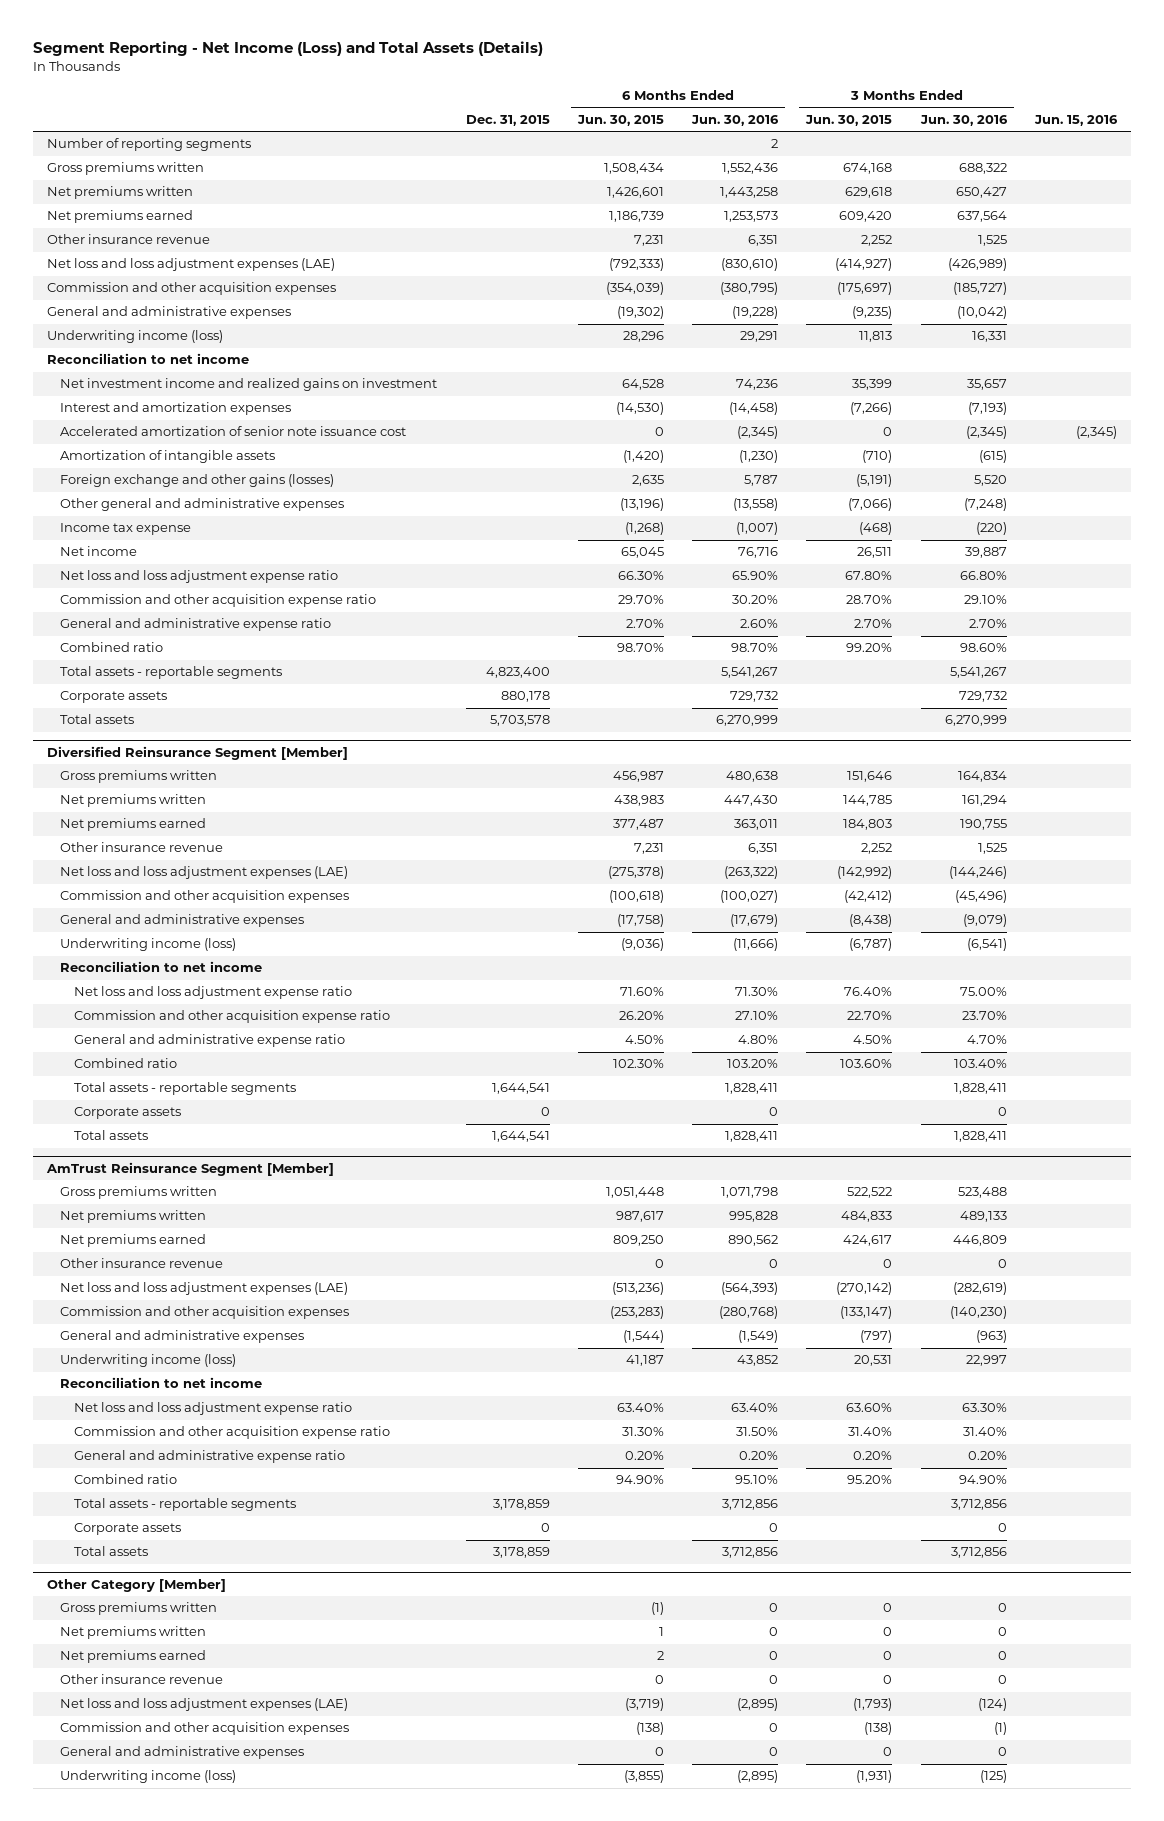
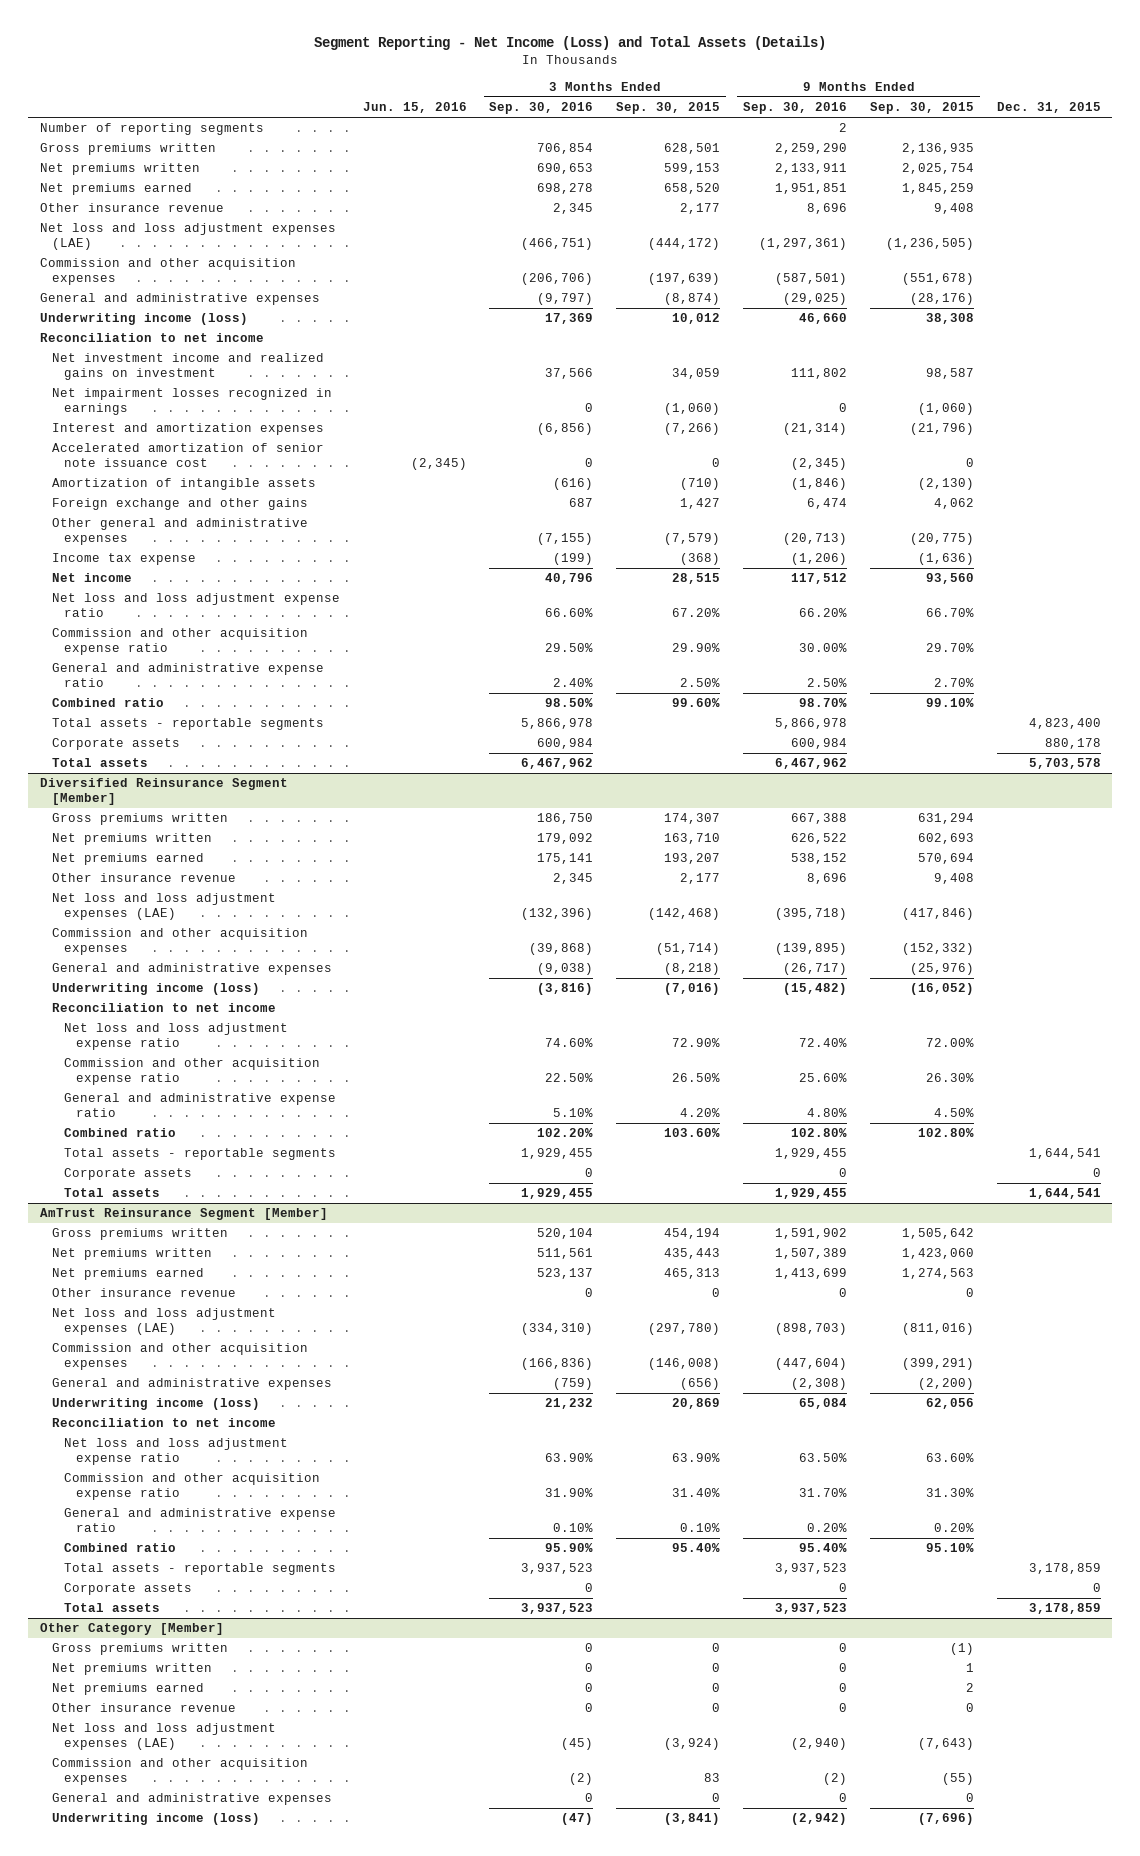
- | Dec. 31, 2015 | 6 Months Ended Jun. 30, 2015 | 6 Months Ended Jun. 30, 2016 | 3 Months Ended Jun. 30, 2015 | 3 Months Ended Jun. 30, 2016 | Jun. 15, 2016
+ | Jun. 15, 2016 | 3 Months Ended Sep. 30, 2016 | 3 Months Ended Sep. 30, 2015 | 9 Months Ended Sep. 30, 2016 | 9 Months Ended Sep. 30, 2015 | Dec. 31, 2015
+ Net impairment losses recognized in earnings | | 0 | (1,060) | 0 | (1,060) |
- Foreign exchange and other gains (losses) | | 2,635 | 5,787 | (5,191) | 5,520 |
+ Foreign exchange and other gains | | 687 | 1,427 | 6,474 | 4,062 |

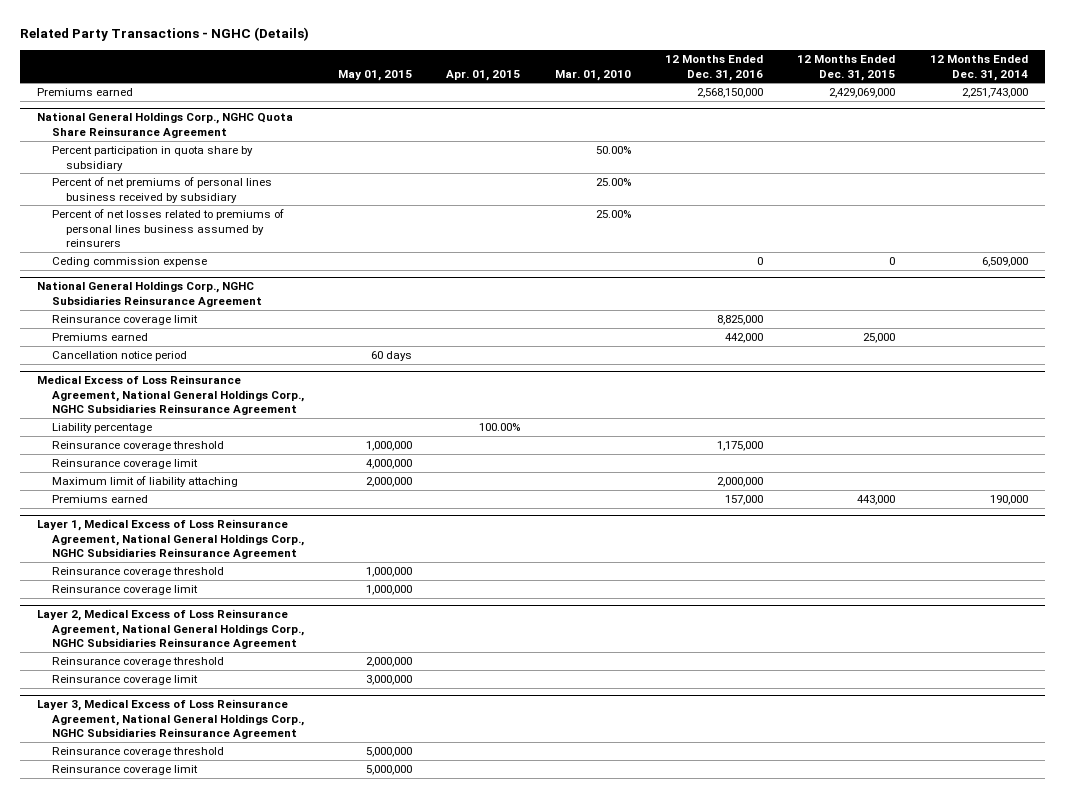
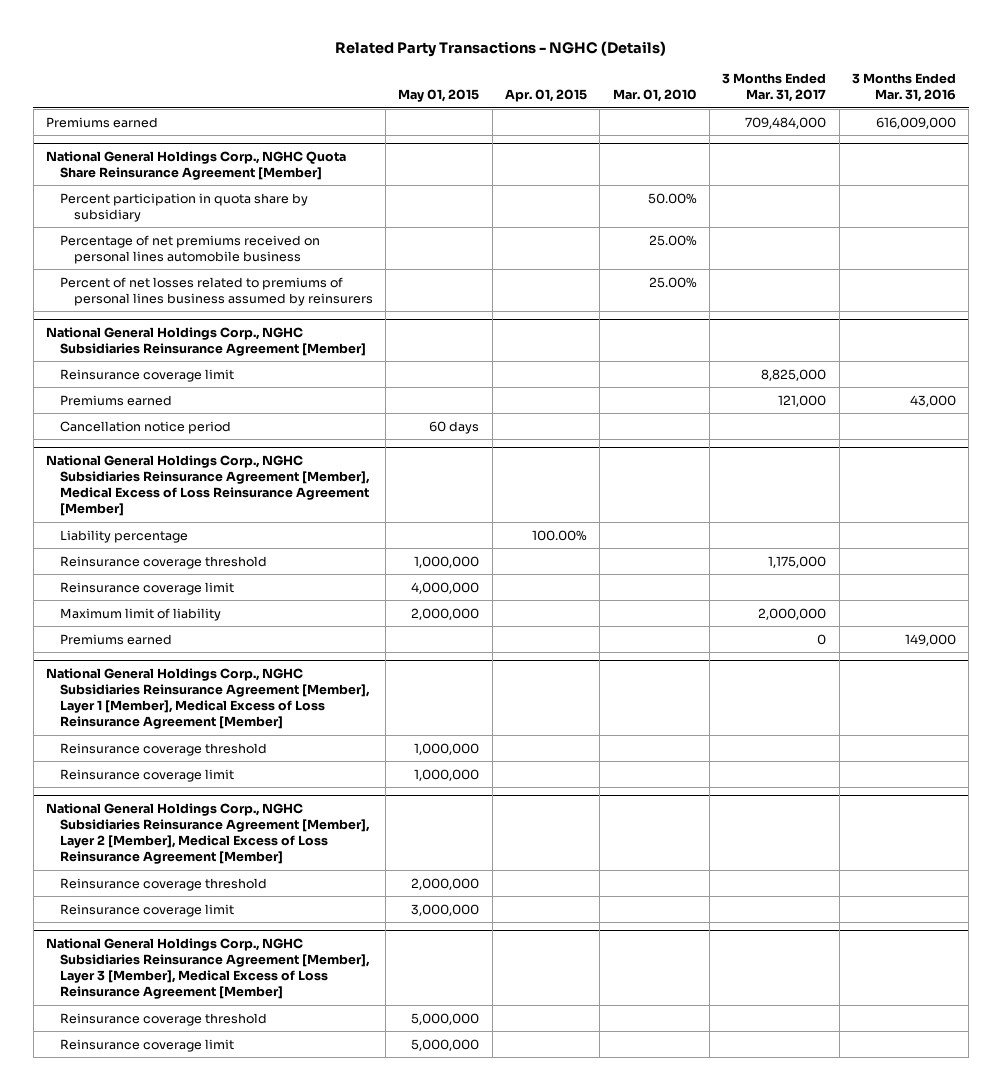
- | May 01, 2015 | Apr. 01, 2015 | Mar. 01, 2010 | 12 Months Ended Dec. 31, 2016 | 12 Months Ended Dec. 31, 2015 | 12 Months Ended Dec. 31, 2014
+ | May 01, 2015 | Apr. 01, 2015 | Mar. 01, 2010 | 3 Months Ended Mar. 31, 2017 | 3 Months Ended Mar. 31, 2016
- National General Holdings Corp., NGHC Quota Share Reinsurance Agreement
+ National General Holdings Corp., NGHC Quota Share Reinsurance Agreement [Member]
- Percent of net premiums of personal lines business received by subsidiary | | | 25.00% | | |
+ Percentage of net premiums received on personal lines automobile business | | | 25.00% | |
- Ceding commission expense | | | | 0 | 0 | 6,509,000
- National General Holdings Corp., NGHC Subsidiaries Reinsurance Agreement
+ National General Holdings Corp., NGHC Subsidiaries Reinsurance Agreement [Member]
- Medical Excess of Loss Reinsurance Agreement, National General Holdings Corp., NGHC Subsidiaries Reinsurance Agreement
+ National General Holdings Corp., NGHC Subsidiaries Reinsurance Agreement [Member], Medical Excess of Loss Reinsurance Agreement [Member]
- Maximum limit of liability attaching | 2,000,000 | | | 2,000,000 | |
+ Maximum limit of liability | 2,000,000 | | | 2,000,000 |
- Layer 1, Medical Excess of Loss Reinsurance Agreement, National General Holdings Corp., NGHC Subsidiaries Reinsurance Agreement
+ National General Holdings Corp., NGHC Subsidiaries Reinsurance Agreement [Member], Layer 1 [Member], Medical Excess of Loss Reinsurance Agreement [Member]
- Layer 2, Medical Excess of Loss Reinsurance Agreement, National General Holdings Corp., NGHC Subsidiaries Reinsurance Agreement
+ National General Holdings Corp., NGHC Subsidiaries Reinsurance Agreement [Member], Layer 2 [Member], Medical Excess of Loss Reinsurance Agreement [Member]
- Layer 3, Medical Excess of Loss Reinsurance Agreement, National General Holdings Corp., NGHC Subsidiaries Reinsurance Agreement
+ National General Holdings Corp., NGHC Subsidiaries Reinsurance Agreement [Member], Layer 3 [Member], Medical Excess of Loss Reinsurance Agreement [Member]

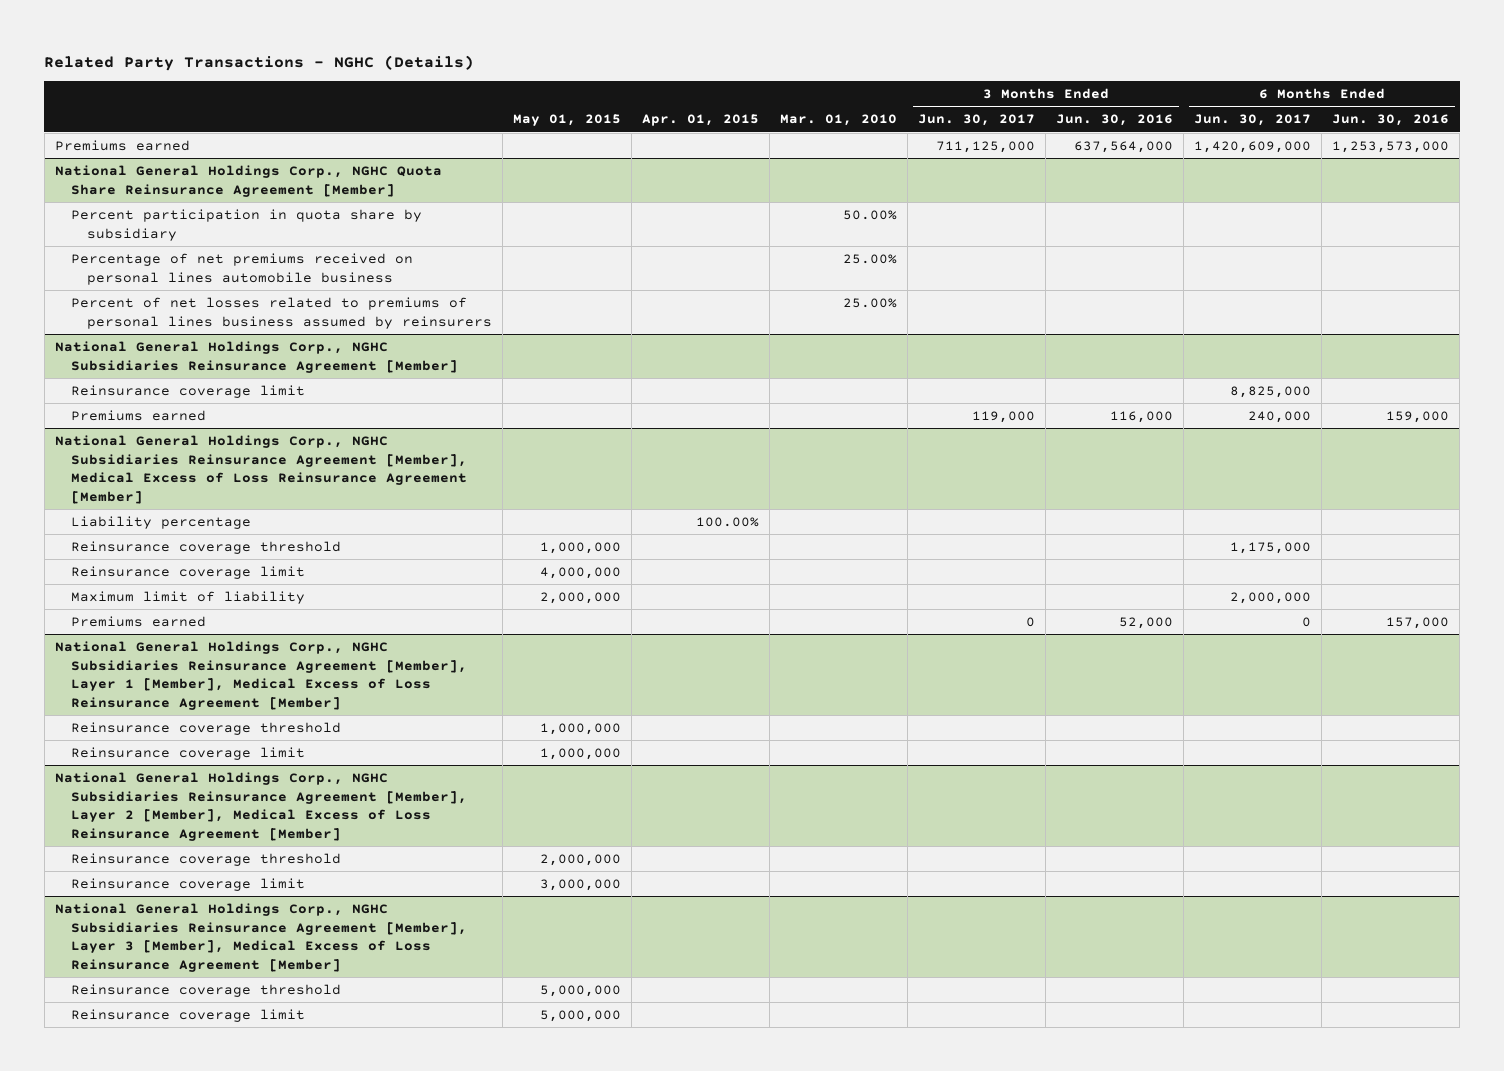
- | May 01, 2015 | Apr. 01, 2015 | Mar. 01, 2010 | 3 Months Ended Mar. 31, 2017 | 3 Months Ended Mar. 31, 2016
+ | May 01, 2015 | Apr. 01, 2015 | Mar. 01, 2010 | 3 Months Ended Jun. 30, 2017 | 3 Months Ended Jun. 30, 2016 | 6 Months Ended Jun. 30, 2017 | 6 Months Ended Jun. 30, 2016
@ National General Holdings Corp., NGHC Subsidiaries Reinsurance Agreement [Member]
- Cancellation notice period | 60 days | | | |

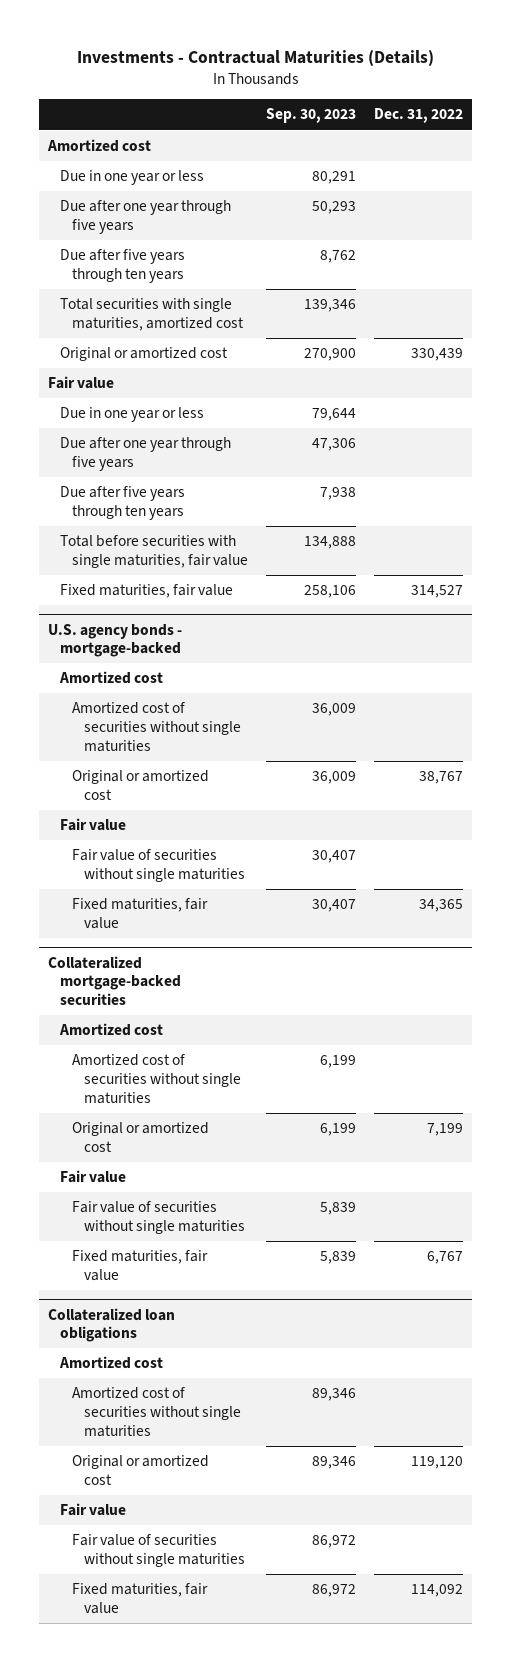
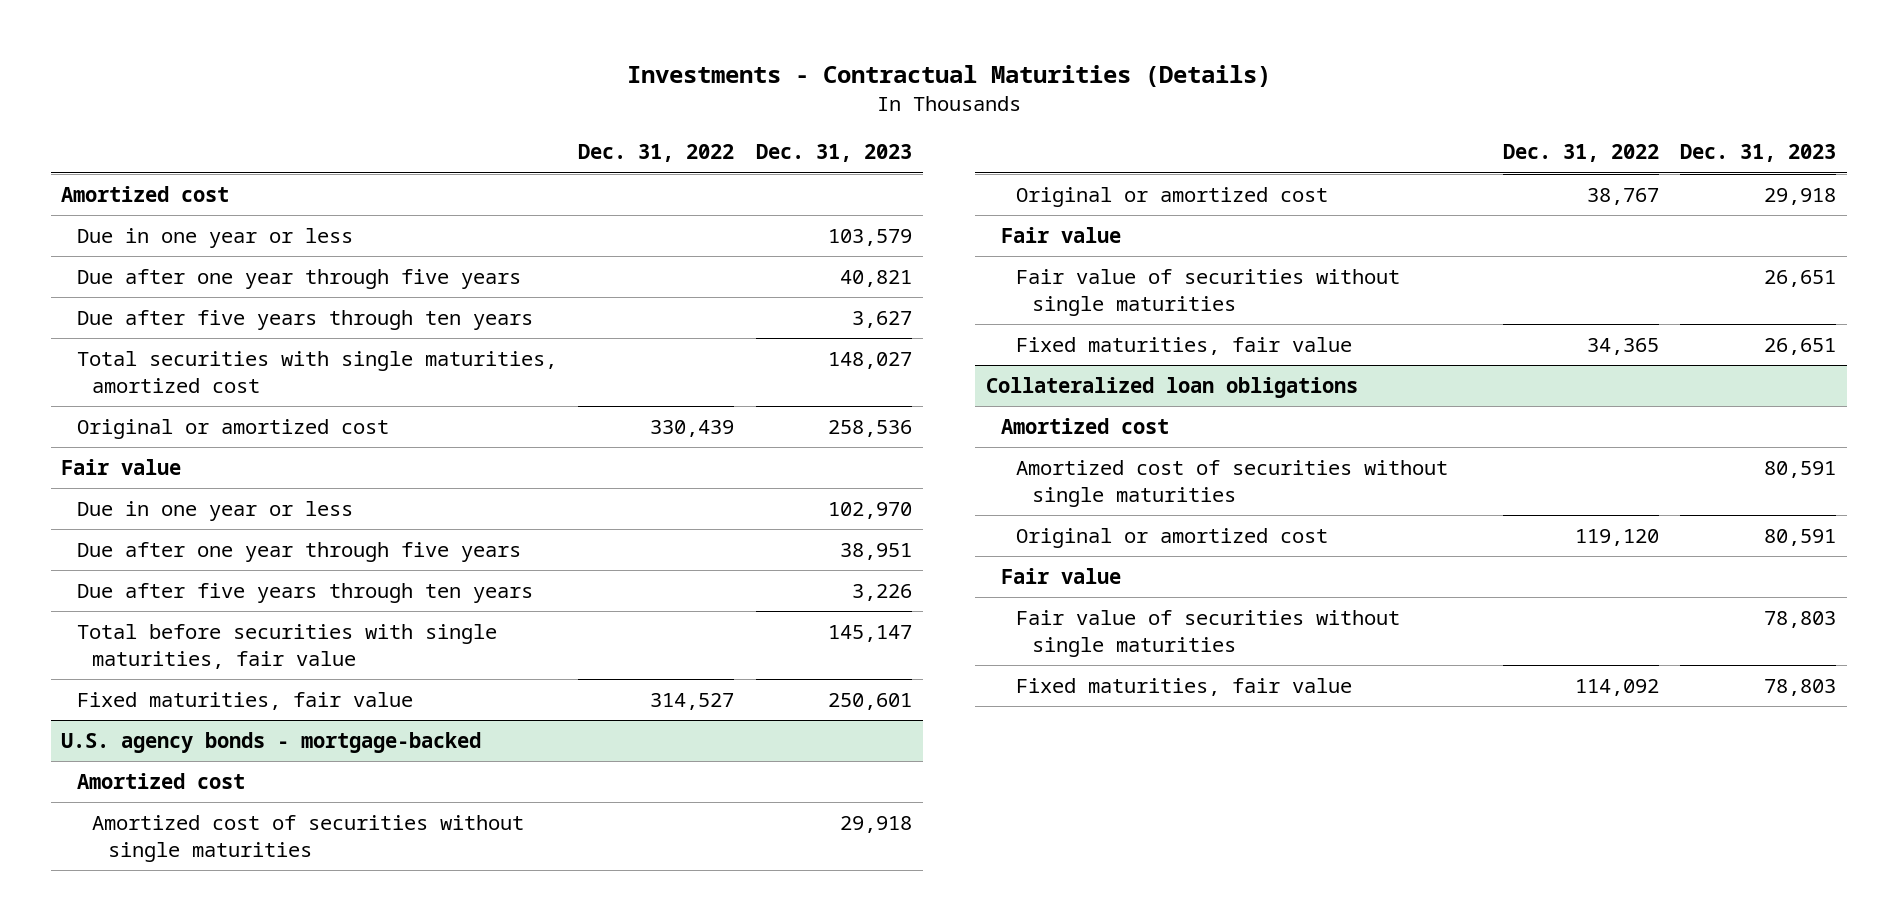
- | Sep. 30, 2023 | Dec. 31, 2022
+ | Dec. 31, 2022 | Dec. 31, 2023
- Collateralized mortgage-backed securities
- Amortized cost
- Amortized cost of securities without single maturities | 6,199 |
- Original or amortized cost | 6,199 | 7,199
- Fair value
- Fair value of securities without single maturities | 5,839 |
- Fixed maturities, fair value | 5,839 | 6,767

